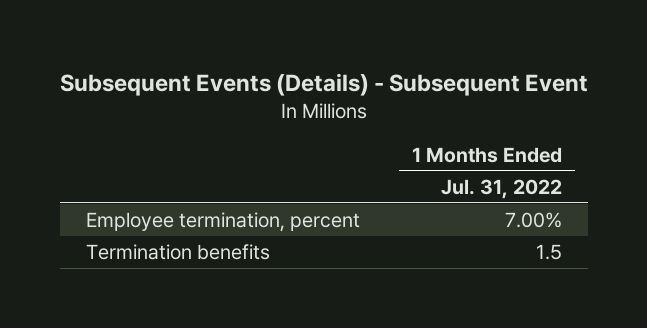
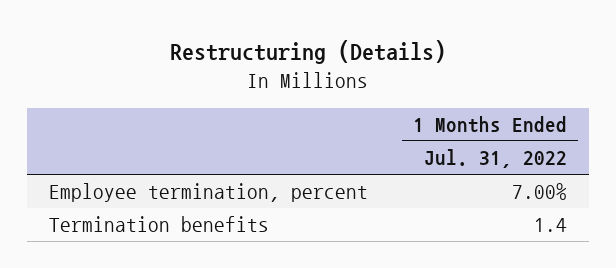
- Subsequent Events (Details) - Subsequent Event
+ Restructuring (Details)
- Termination benefits | 1.5
+ Termination benefits | 1.4

